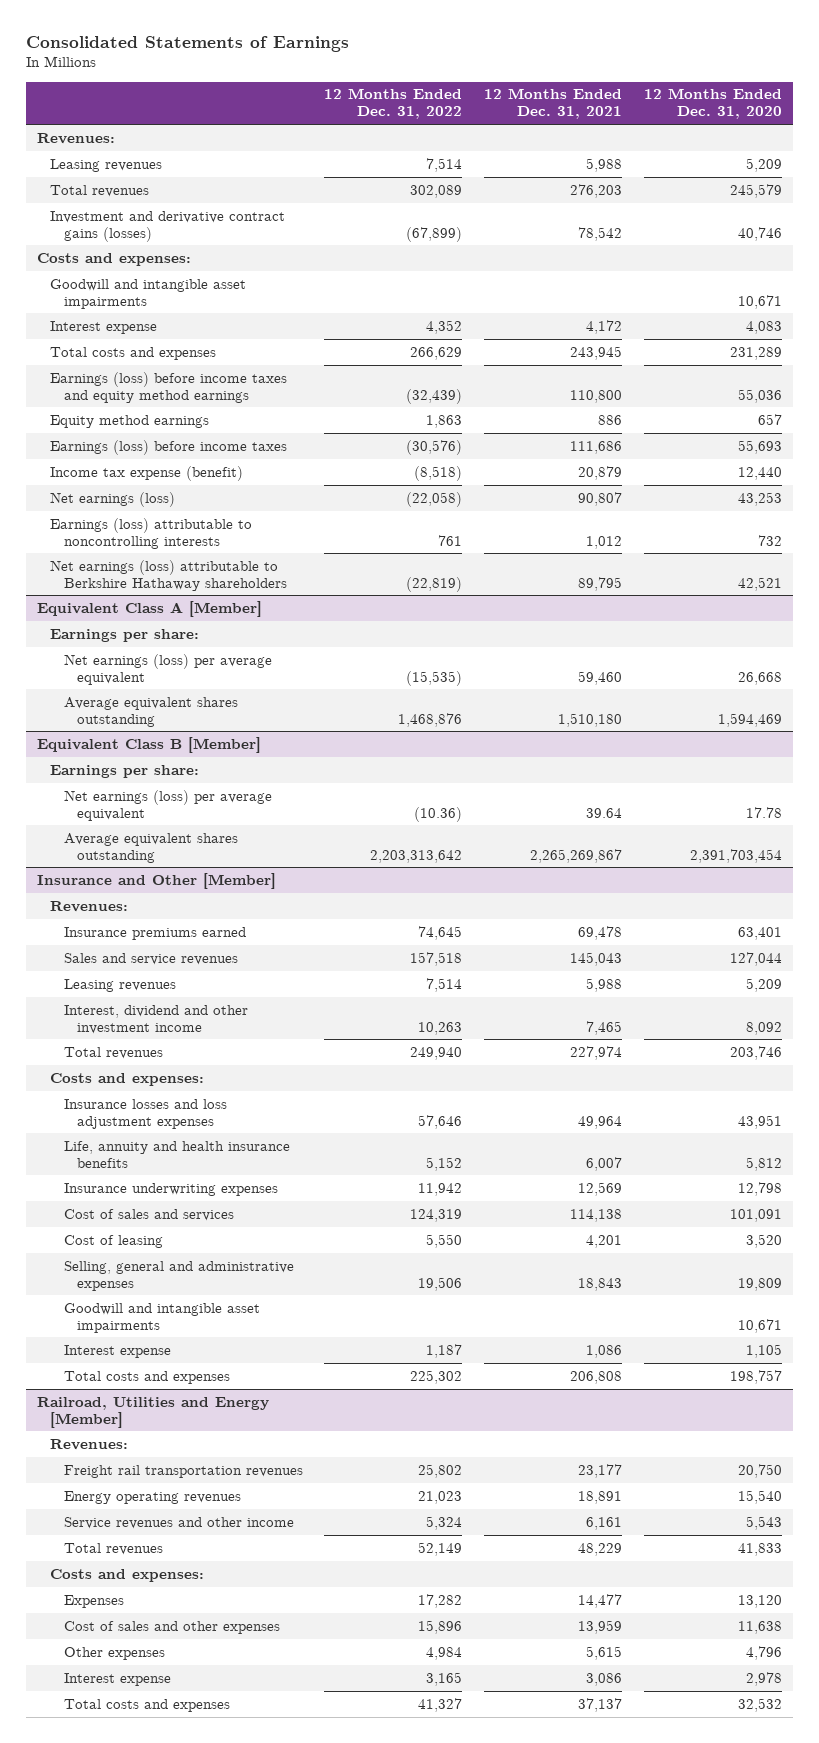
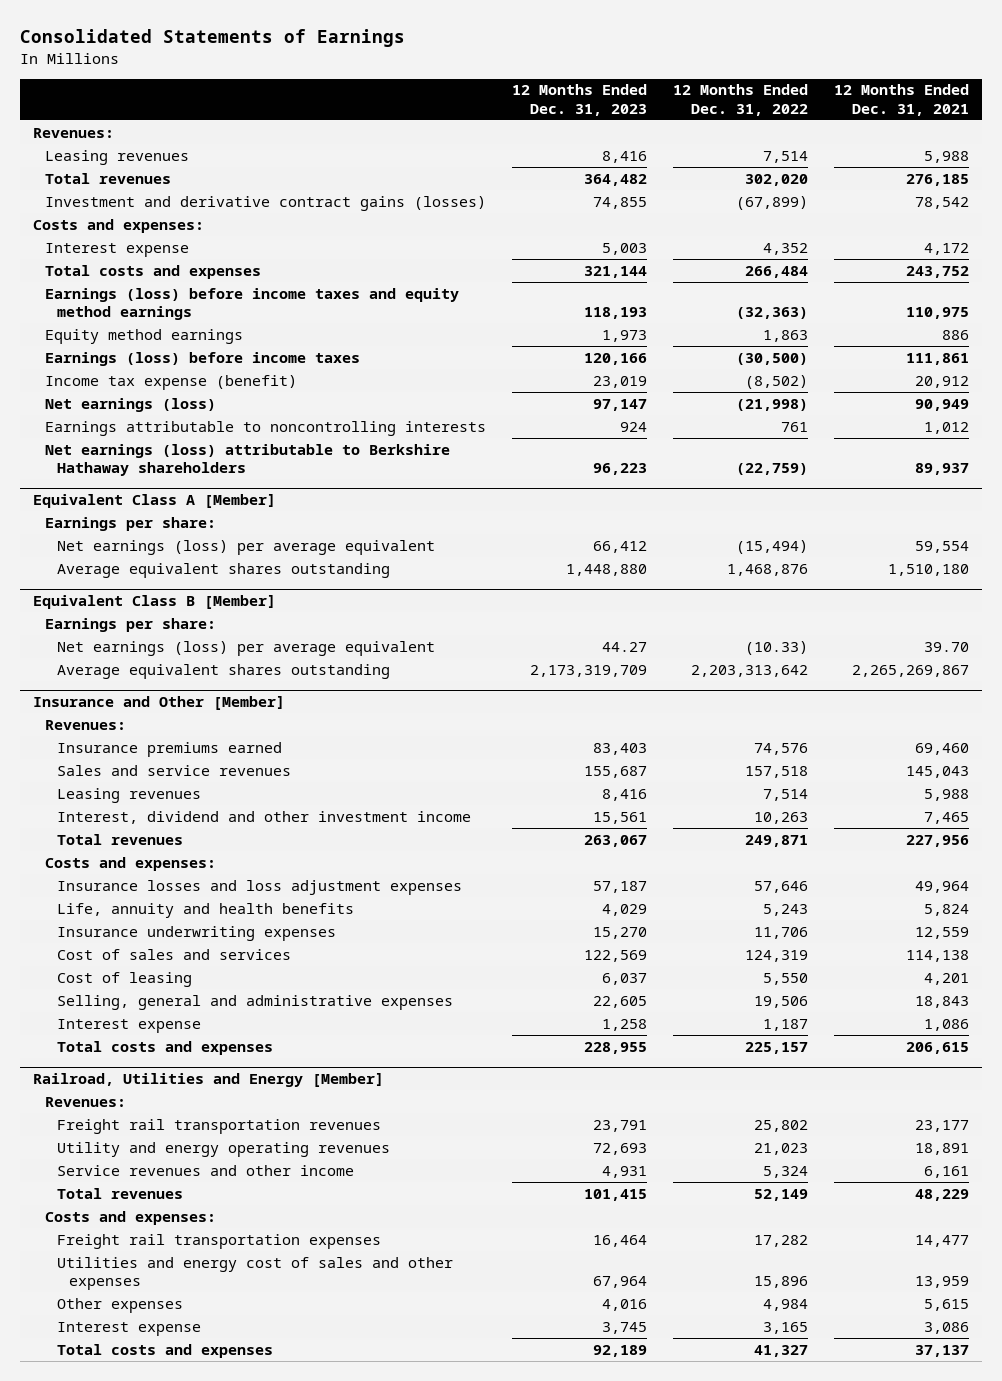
- | 12 Months Ended Dec. 31, 2022 | 12 Months Ended Dec. 31, 2021 | 12 Months Ended Dec. 31, 2020
+ | 12 Months Ended Dec. 31, 2023 | 12 Months Ended Dec. 31, 2022 | 12 Months Ended Dec. 31, 2021
- Total revenues | 302,089 | 276,203 | 245,579
+ Total revenues | 364,482 | 302,020 | 276,185
- Goodwill and intangible asset impairments | | | 10,671
- Total costs and expenses | 266,629 | 243,945 | 231,289
- Earnings (loss) before income taxes and equity method earnings | (32,439) | 110,800 | 55,036
+ Total costs and expenses | 321,144 | 266,484 | 243,752
+ Earnings (loss) before income taxes and equity method earnings | 118,193 | (32,363) | 110,975
- Earnings (loss) before income taxes | (30,576) | 111,686 | 55,693
- Income tax expense (benefit) | (8,518) | 20,879 | 12,440
- Net earnings (loss) | (22,058) | 90,807 | 43,253
- Earnings (loss) attributable to noncontrolling interests | 761 | 1,012 | 732
- Net earnings (loss) attributable to Berkshire Hathaway shareholders | (22,819) | 89,795 | 42,521
+ Earnings (loss) before income taxes | 120,166 | (30,500) | 111,861
+ Income tax expense (benefit) | 23,019 | (8,502) | 20,912
+ Net earnings (loss) | 97,147 | (21,998) | 90,949
+ Earnings attributable to noncontrolling interests | 924 | 761 | 1,012
+ Net earnings (loss) attributable to Berkshire Hathaway shareholders | 96,223 | (22,759) | 89,937
@ Equivalent Class A [Member]
- Net earnings (loss) per average equivalent | (15,535) | 59,460 | 26,668
+ Net earnings (loss) per average equivalent | 66,412 | (15,494) | 59,554
@ Equivalent Class B [Member]
- Net earnings (loss) per average equivalent | (10.36) | 39.64 | 17.78
+ Net earnings (loss) per average equivalent | 44.27 | (10.33) | 39.70
@ Insurance and Other [Member]
- Insurance premiums earned | 74,645 | 69,478 | 63,401
+ Insurance premiums earned | 83,403 | 74,576 | 69,460
- Total revenues | 249,940 | 227,974 | 203,746
+ Total revenues | 263,067 | 249,871 | 227,956
- Life, annuity and health insurance benefits | 5,152 | 6,007 | 5,812
- Insurance underwriting expenses | 11,942 | 12,569 | 12,798
+ Life, annuity and health benefits | 4,029 | 5,243 | 5,824
+ Insurance underwriting expenses | 15,270 | 11,706 | 12,559
- Goodwill and intangible asset impairments | | | 10,671
- Total costs and expenses | 225,302 | 206,808 | 198,757
+ Total costs and expenses | 228,955 | 225,157 | 206,615
@ Railroad, Utilities and Energy [Member]
- Energy operating revenues | 21,023 | 18,891 | 15,540
+ Utility and energy operating revenues | 72,693 | 21,023 | 18,891
- Expenses | 17,282 | 14,477 | 13,120
- Cost of sales and other expenses | 15,896 | 13,959 | 11,638
+ Freight rail transportation expenses | 16,464 | 17,282 | 14,477
+ Utilities and energy cost of sales and other expenses | 67,964 | 15,896 | 13,959

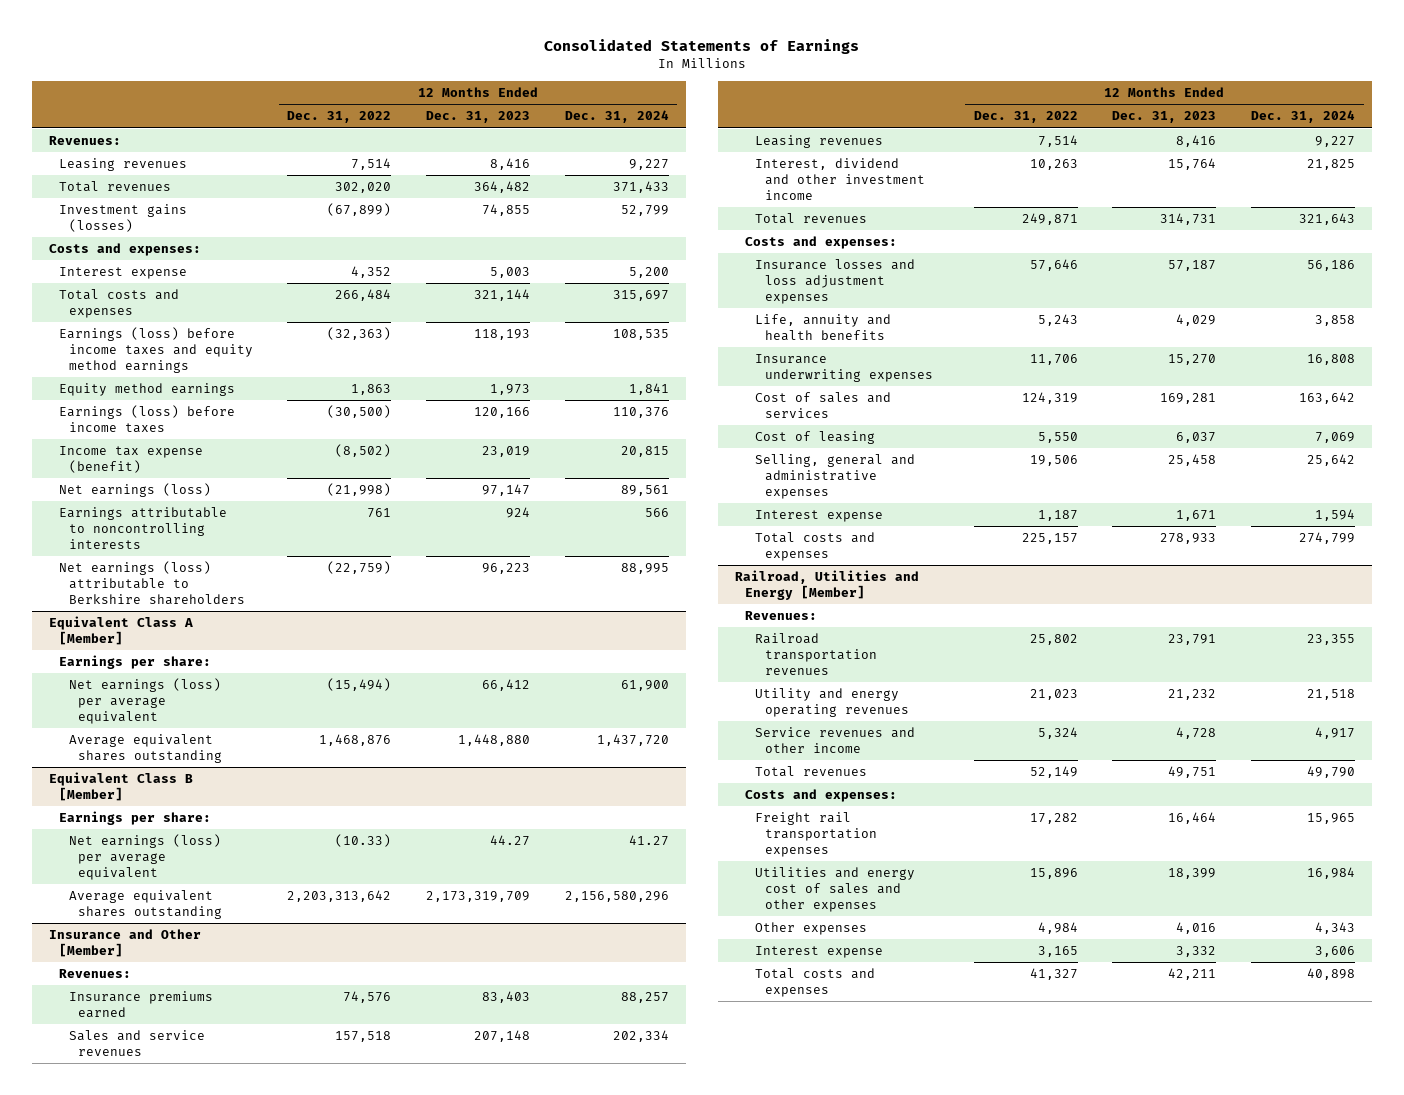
- | 12 Months Ended Dec. 31, 2023 | 12 Months Ended Dec. 31, 2022 | 12 Months Ended Dec. 31, 2021
+ | 12 Months Ended Dec. 31, 2022 | 12 Months Ended Dec. 31, 2023 | 12 Months Ended Dec. 31, 2024
- Investment and derivative contract gains (losses) | 74,855 | (67,899) | 78,542
+ Investment gains (losses) | (67,899) | 74,855 | 52,799
- Net earnings (loss) attributable to Berkshire Hathaway shareholders | 96,223 | (22,759) | 89,937
+ Net earnings (loss) attributable to Berkshire shareholders | (22,759) | 96,223 | 88,995
@ Insurance and Other [Member]
- Sales and service revenues | 155,687 | 157,518 | 145,043
+ Sales and service revenues | 157,518 | 207,148 | 202,334
- Interest, dividend and other investment income | 15,561 | 10,263 | 7,465
- Total revenues | 263,067 | 249,871 | 227,956
+ Interest, dividend and other investment income | 10,263 | 15,764 | 21,825
+ Total revenues | 249,871 | 314,731 | 321,643
- Cost of sales and services | 122,569 | 124,319 | 114,138
+ Cost of sales and services | 124,319 | 169,281 | 163,642
- Selling, general and administrative expenses | 22,605 | 19,506 | 18,843
- Interest expense | 1,258 | 1,187 | 1,086
- Total costs and expenses | 228,955 | 225,157 | 206,615
+ Selling, general and administrative expenses | 19,506 | 25,458 | 25,642
+ Interest expense | 1,187 | 1,671 | 1,594
+ Total costs and expenses | 225,157 | 278,933 | 274,799
@ Railroad, Utilities and Energy [Member]
- Freight rail transportation revenues | 23,791 | 25,802 | 23,177
- Utility and energy operating revenues | 72,693 | 21,023 | 18,891
- Service revenues and other income | 4,931 | 5,324 | 6,161
- Total revenues | 101,415 | 52,149 | 48,229
+ Railroad transportation revenues | 25,802 | 23,791 | 23,355
+ Utility and energy operating revenues | 21,023 | 21,232 | 21,518
+ Service revenues and other income | 5,324 | 4,728 | 4,917
+ Total revenues | 52,149 | 49,751 | 49,790
- Utilities and energy cost of sales and other expenses | 67,964 | 15,896 | 13,959
+ Utilities and energy cost of sales and other expenses | 15,896 | 18,399 | 16,984
- Interest expense | 3,745 | 3,165 | 3,086
- Total costs and expenses | 92,189 | 41,327 | 37,137
+ Interest expense | 3,165 | 3,332 | 3,606
+ Total costs and expenses | 41,327 | 42,211 | 40,898

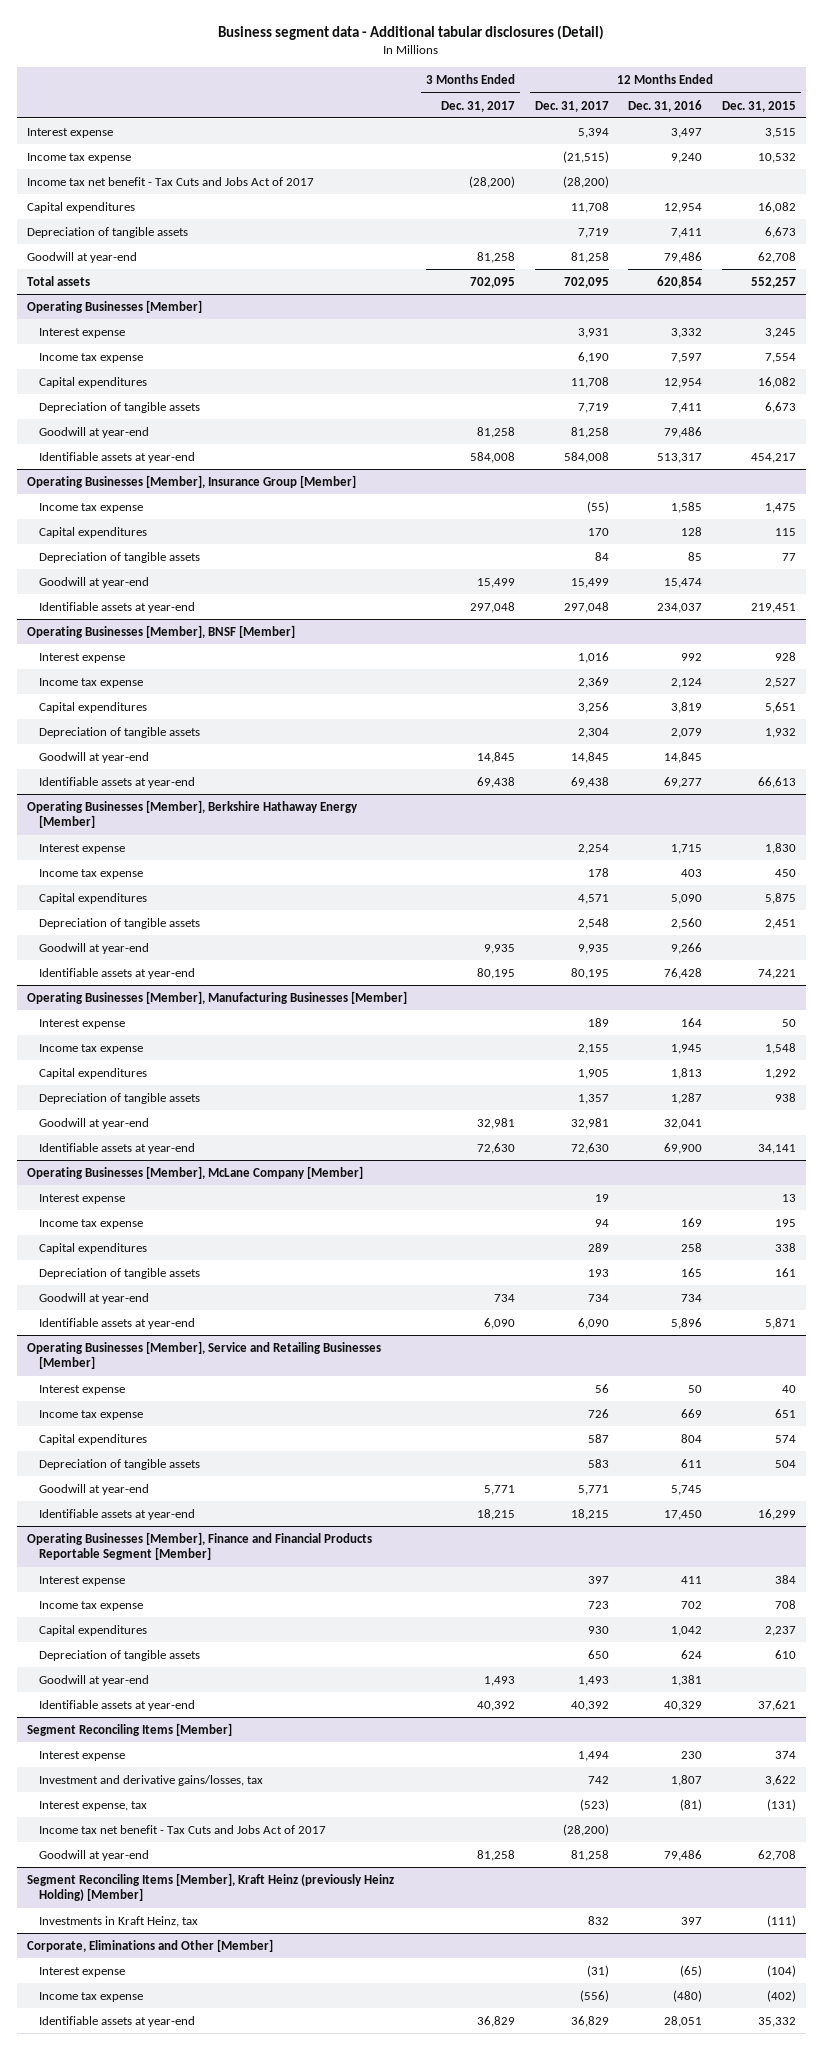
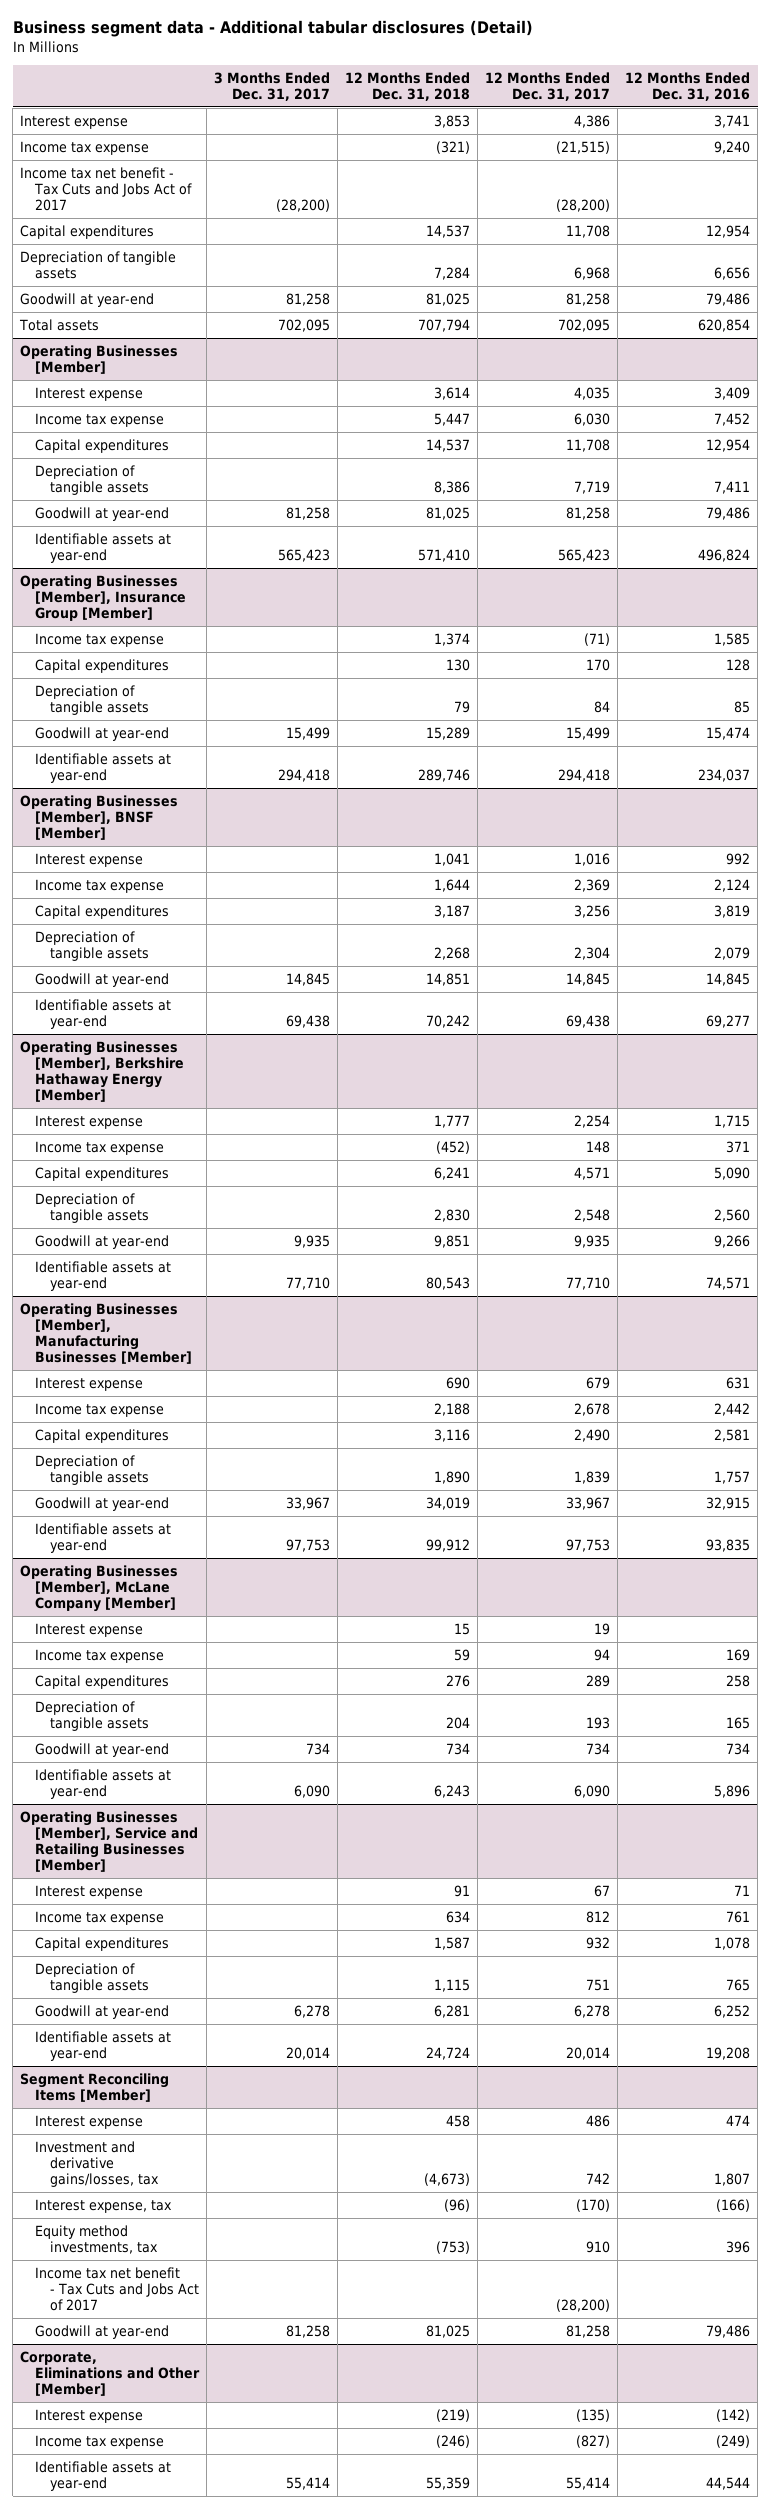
- | 3 Months Ended Dec. 31, 2017 | 12 Months Ended Dec. 31, 2017 | 12 Months Ended Dec. 31, 2016 | 12 Months Ended Dec. 31, 2015
+ | 3 Months Ended Dec. 31, 2017 | 12 Months Ended Dec. 31, 2018 | 12 Months Ended Dec. 31, 2017 | 12 Months Ended Dec. 31, 2016
- Interest expense | | 5,394 | 3,497 | 3,515
+ Interest expense | | 3,853 | 4,386 | 3,741
- Depreciation of tangible assets | | 7,719 | 7,411 | 6,673
+ Depreciation of tangible assets | | 7,284 | 6,968 | 6,656
@ Operating Businesses [Member]
- Interest expense | | 3,931 | 3,332 | 3,245
- Income tax expense | | 6,190 | 7,597 | 7,554
+ Interest expense | | 3,614 | 4,035 | 3,409
+ Income tax expense | | 5,447 | 6,030 | 7,452
- Identifiable assets at year-end | 584,008 | 584,008 | 513,317 | 454,217
+ Identifiable assets at year-end | 565,423 | 571,410 | 565,423 | 496,824
@ Operating Businesses [Member], Insurance Group [Member]
- Income tax expense | | (55) | 1,585 | 1,475
+ Income tax expense | | 1,374 | (71) | 1,585
- Identifiable assets at year-end | 297,048 | 297,048 | 234,037 | 219,451
+ Identifiable assets at year-end | 294,418 | 289,746 | 294,418 | 234,037
@ Operating Businesses [Member], Berkshire Hathaway Energy [Member]
- Income tax expense | | 178 | 403 | 450
+ Income tax expense | | (452) | 148 | 371
- Identifiable assets at year-end | 80,195 | 80,195 | 76,428 | 74,221
+ Identifiable assets at year-end | 77,710 | 80,543 | 77,710 | 74,571
@ Operating Businesses [Member], Manufacturing Businesses [Member]
- Interest expense | | 189 | 164 | 50
- Income tax expense | | 2,155 | 1,945 | 1,548
- Capital expenditures | | 1,905 | 1,813 | 1,292
- Depreciation of tangible assets | | 1,357 | 1,287 | 938
- Goodwill at year-end | 32,981 | 32,981 | 32,041 |
- Identifiable assets at year-end | 72,630 | 72,630 | 69,900 | 34,141
+ Interest expense | | 690 | 679 | 631
+ Income tax expense | | 2,188 | 2,678 | 2,442
+ Capital expenditures | | 3,116 | 2,490 | 2,581
+ Depreciation of tangible assets | | 1,890 | 1,839 | 1,757
+ Goodwill at year-end | 33,967 | 34,019 | 33,967 | 32,915
+ Identifiable assets at year-end | 97,753 | 99,912 | 97,753 | 93,835
@ Operating Businesses [Member], Service and Retailing Businesses [Member]
- Interest expense | | 56 | 50 | 40
- Income tax expense | | 726 | 669 | 651
- Capital expenditures | | 587 | 804 | 574
- Depreciation of tangible assets | | 583 | 611 | 504
- Goodwill at year-end | 5,771 | 5,771 | 5,745 |
- Identifiable assets at year-end | 18,215 | 18,215 | 17,450 | 16,299
- Operating Businesses [Member], Finance and Financial Products Reportable Segment [Member]
- Interest expense | | 397 | 411 | 384
- Income tax expense | | 723 | 702 | 708
- Capital expenditures | | 930 | 1,042 | 2,237
- Depreciation of tangible assets | | 650 | 624 | 610
- Goodwill at year-end | 1,493 | 1,493 | 1,381 |
- Identifiable assets at year-end | 40,392 | 40,392 | 40,329 | 37,621
@ Operating Businesses [Member], Service and Retailing Businesses [Member]
+ Interest expense | | 91 | 67 | 71
+ Income tax expense | | 634 | 812 | 761
+ Capital expenditures | | 1,587 | 932 | 1,078
+ Depreciation of tangible assets | | 1,115 | 751 | 765
+ Goodwill at year-end | 6,278 | 6,281 | 6,278 | 6,252
+ Identifiable assets at year-end | 20,014 | 24,724 | 20,014 | 19,208
@ Segment Reconciling Items [Member]
- Interest expense | | 1,494 | 230 | 374
+ Interest expense | | 458 | 486 | 474
- Interest expense, tax | | (523) | (81) | (131)
+ Interest expense, tax | | (96) | (170) | (166)
+ Equity method investments, tax | | (753) | 910 | 396
- Segment Reconciling Items [Member], Kraft Heinz (previously Heinz Holding) [Member]
- Investments in Kraft Heinz, tax | | 832 | 397 | (111)
@ Corporate, Eliminations and Other [Member]
- Interest expense | | (31) | (65) | (104)
- Income tax expense | | (556) | (480) | (402)
- Identifiable assets at year-end | 36,829 | 36,829 | 28,051 | 35,332
+ Interest expense | | (219) | (135) | (142)
+ Income tax expense | | (246) | (827) | (249)
+ Identifiable assets at year-end | 55,414 | 55,359 | 55,414 | 44,544

